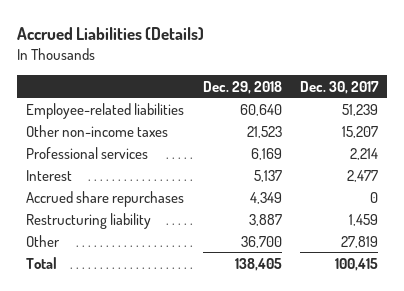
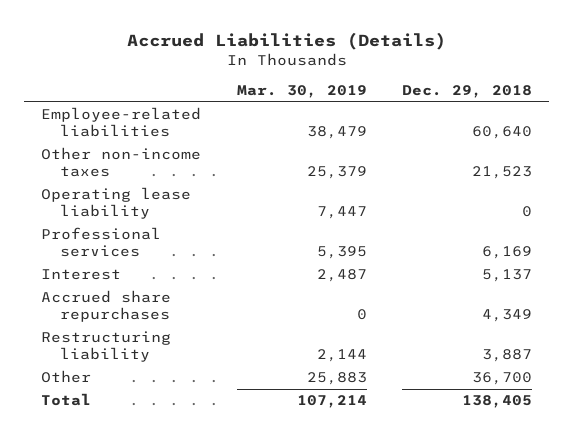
- | Dec. 29, 2018 | Dec. 30, 2017
+ | Mar. 30, 2019 | Dec. 29, 2018
+ Operating lease liability | 7,447 | 0

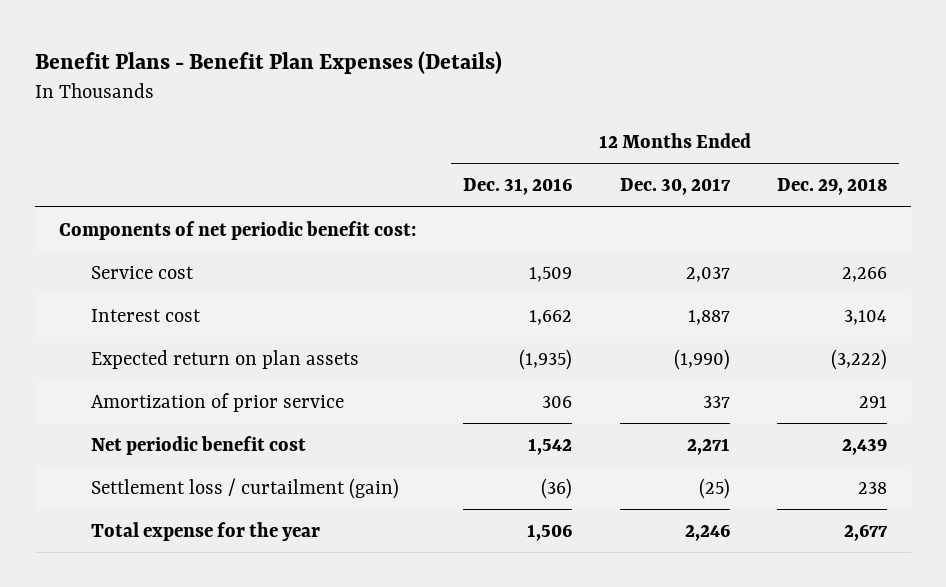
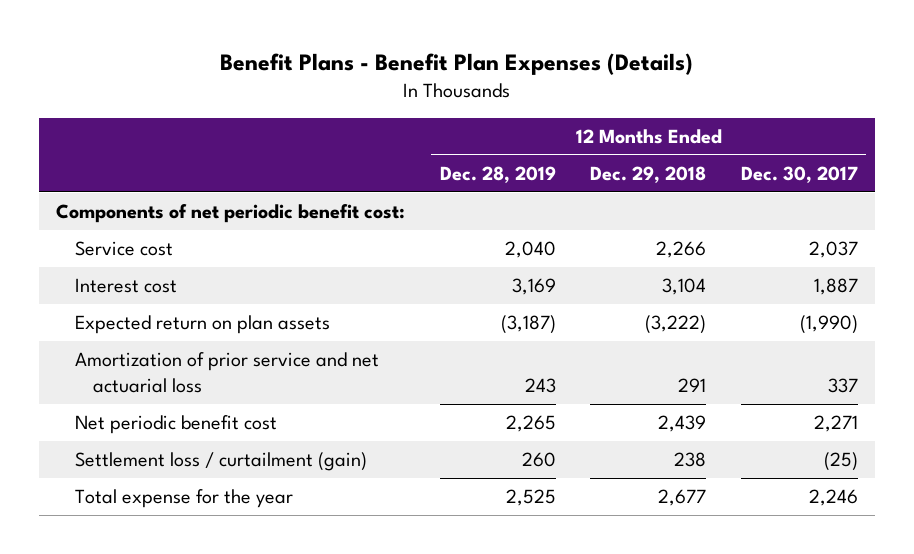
- | 12 Months Ended Dec. 31, 2016 | 12 Months Ended Dec. 30, 2017 | 12 Months Ended Dec. 29, 2018
+ | 12 Months Ended Dec. 28, 2019 | 12 Months Ended Dec. 29, 2018 | 12 Months Ended Dec. 30, 2017
- Amortization of prior service | 306 | 337 | 291
+ Amortization of prior service and net actuarial loss | 243 | 291 | 337

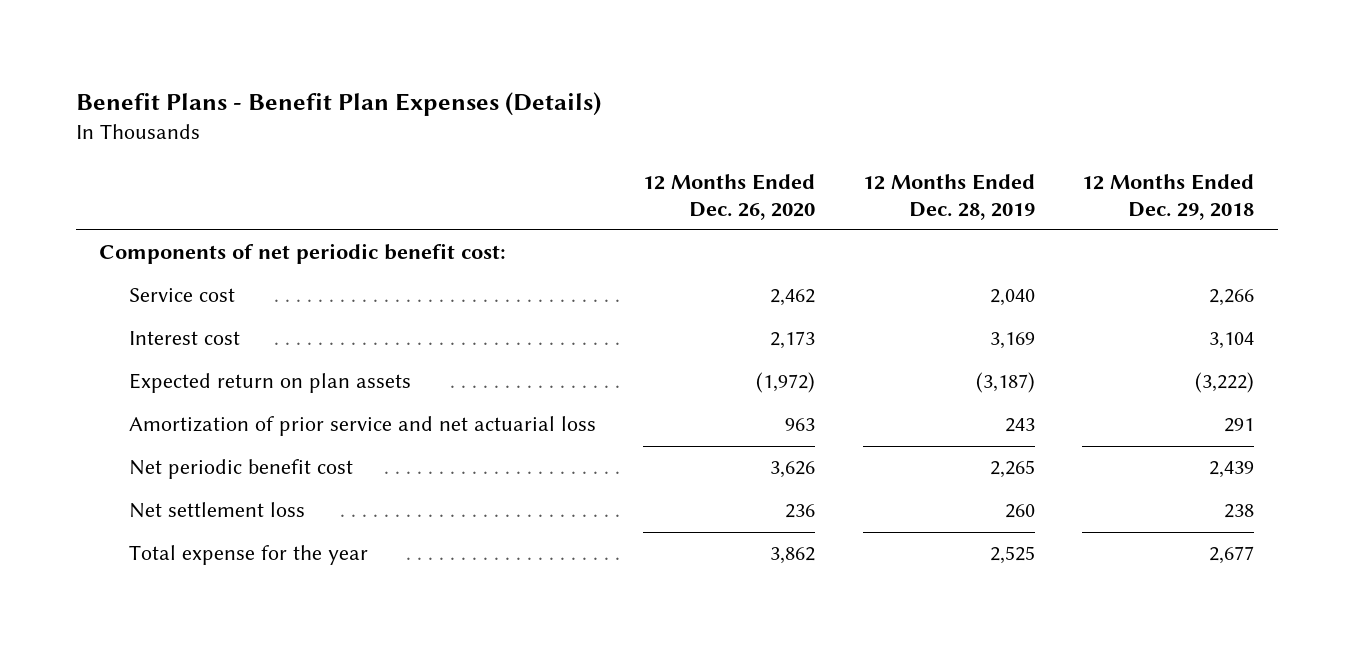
- | 12 Months Ended Dec. 28, 2019 | 12 Months Ended Dec. 29, 2018 | 12 Months Ended Dec. 30, 2017
+ | 12 Months Ended Dec. 26, 2020 | 12 Months Ended Dec. 28, 2019 | 12 Months Ended Dec. 29, 2018
- Settlement loss / curtailment (gain) | 260 | 238 | (25)
+ Net settlement loss | 236 | 260 | 238

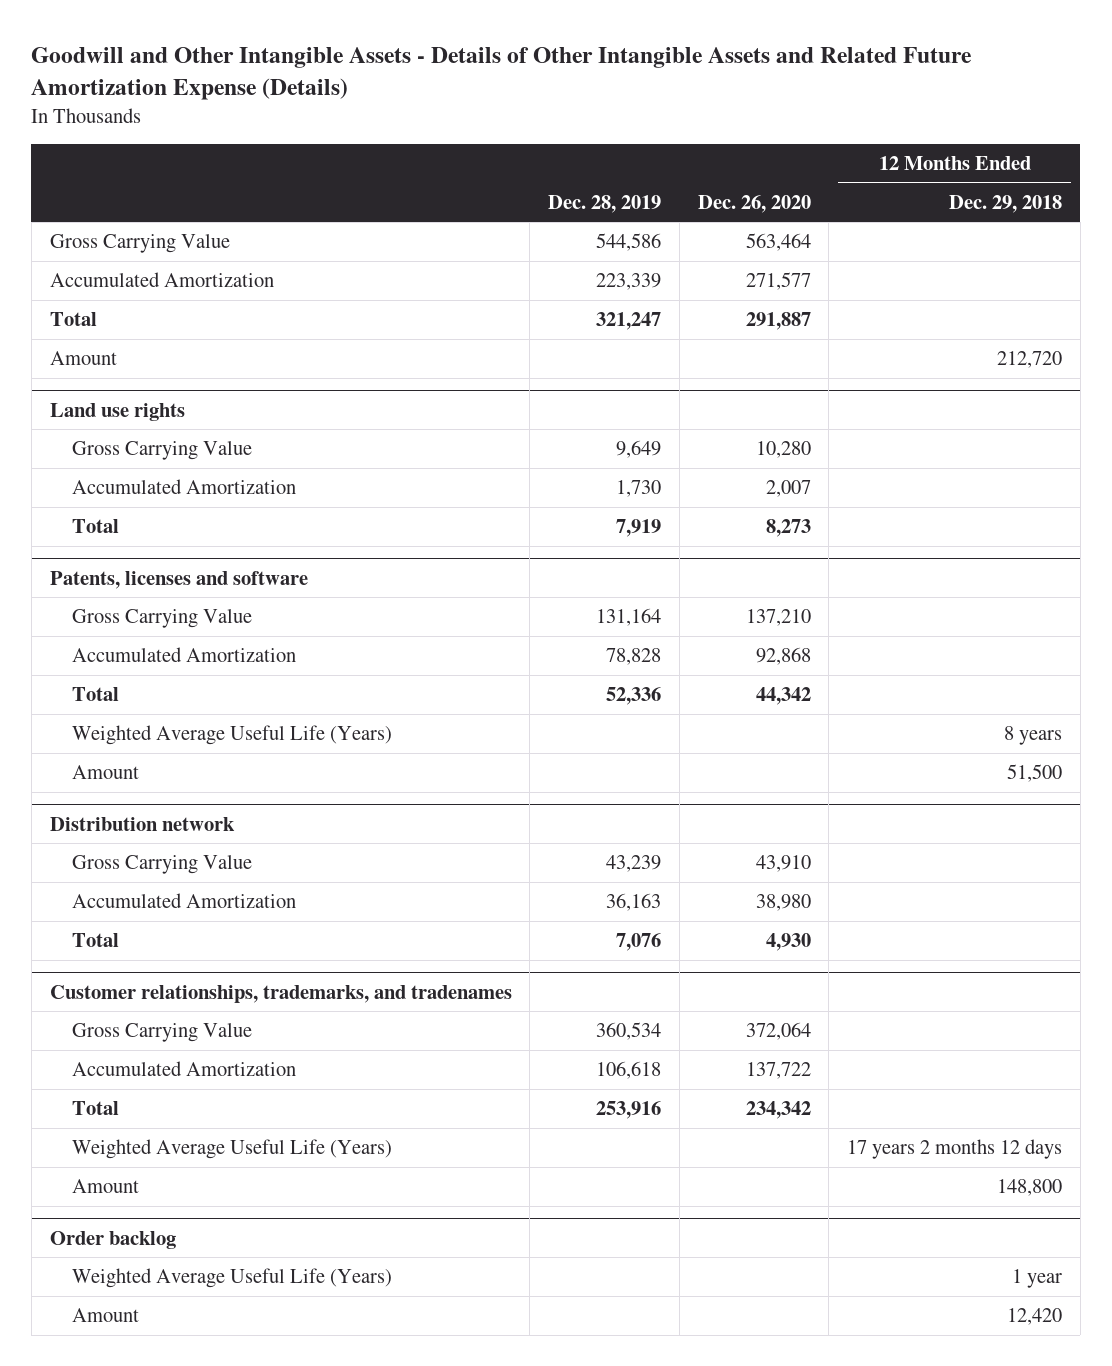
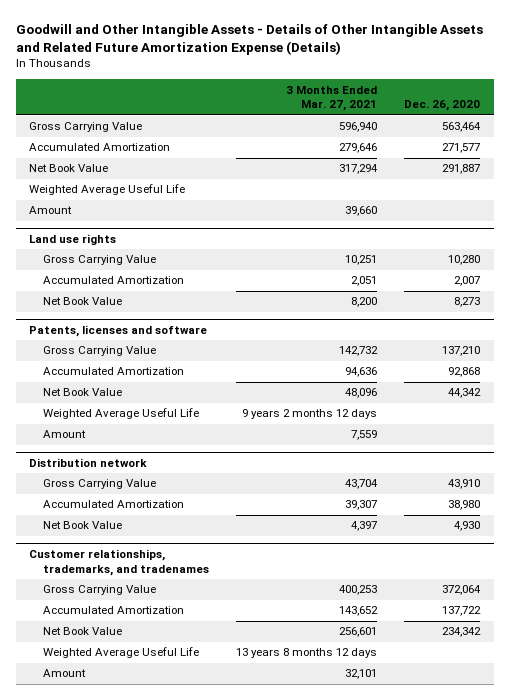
- | Dec. 28, 2019 | Dec. 26, 2020 | 12 Months Ended Dec. 29, 2018
+ | 3 Months Ended Mar. 27, 2021 | Dec. 26, 2020
- Total | 321,247 | 291,887 |
+ Net Book Value | 317,294 | 291,887
+ Weighted Average Useful Life
@ Land use rights
- Total | 7,919 | 8,273 |
+ Net Book Value | 8,200 | 8,273
@ Patents, licenses and software
- Total | 52,336 | 44,342 |
- Weighted Average Useful Life (Years) | | | 8 years
+ Net Book Value | 48,096 | 44,342
+ Weighted Average Useful Life | 9 years 2 months 12 days |
@ Distribution network
- Total | 7,076 | 4,930 |
+ Net Book Value | 4,397 | 4,930
@ Customer relationships, trademarks, and tradenames
- Total | 253,916 | 234,342 |
- Weighted Average Useful Life (Years) | | | 17 years 2 months 12 days
- Amount | | | 148,800
- Order backlog
- Weighted Average Useful Life (Years) | | | 1 year
@ Customer relationships, trademarks, and tradenames
+ Net Book Value | 256,601 | 234,342
+ Weighted Average Useful Life | 13 years 8 months 12 days |

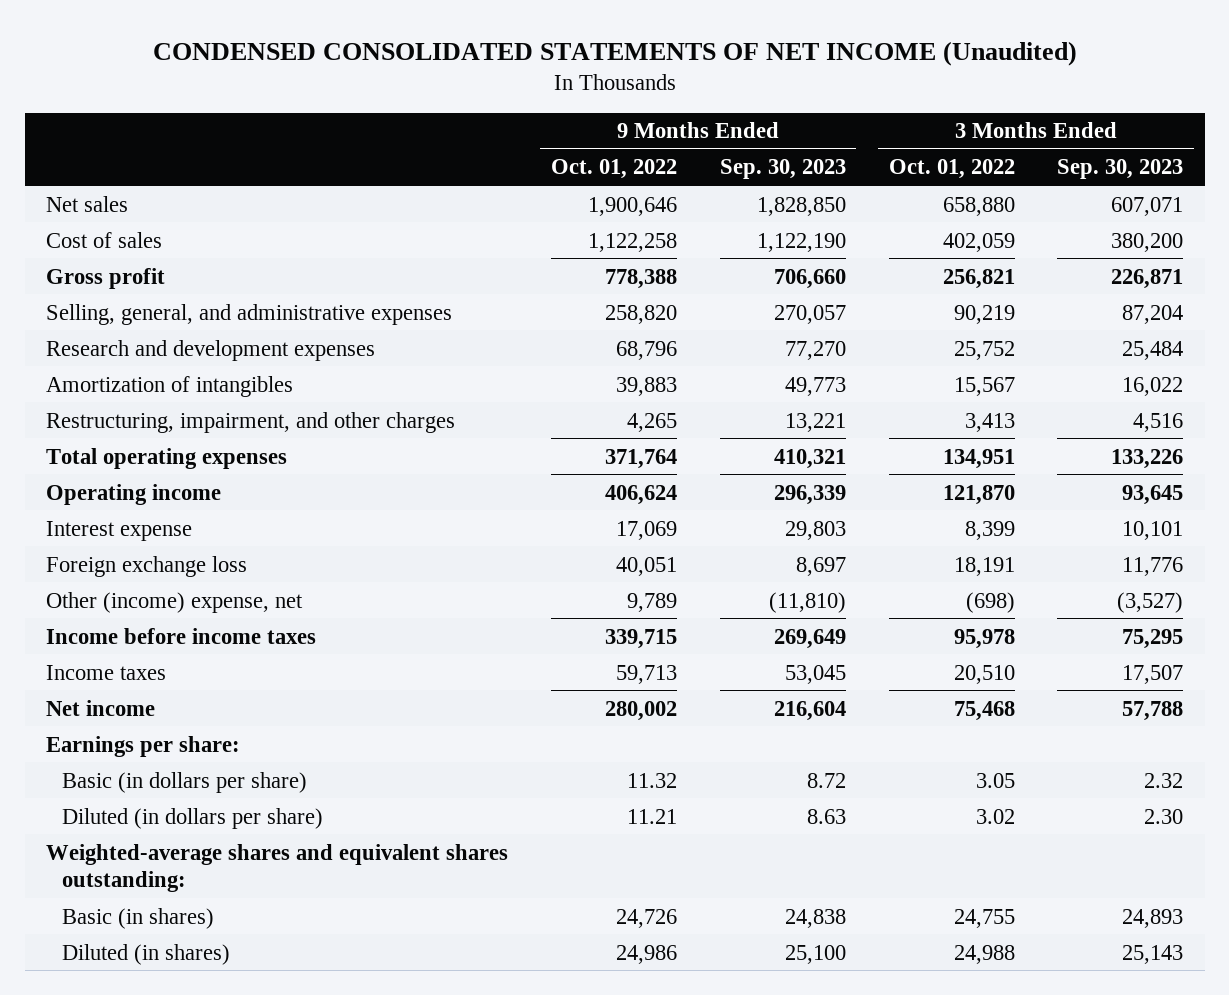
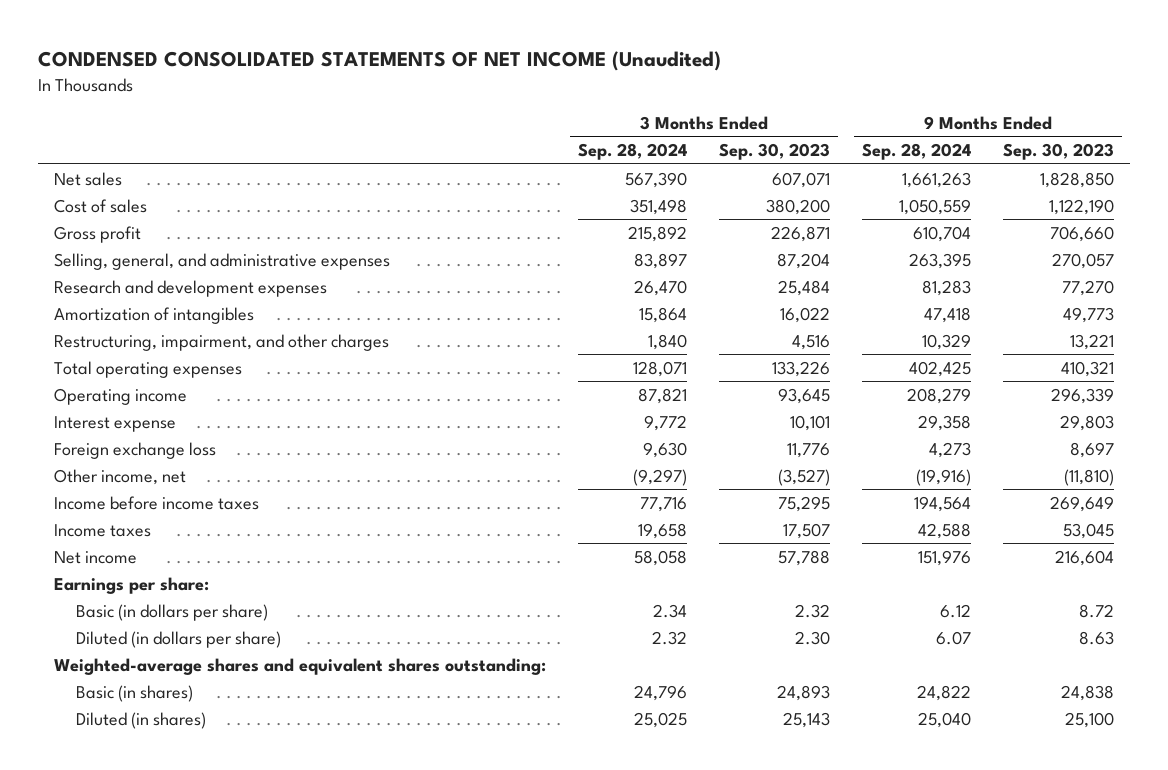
- | 9 Months Ended Oct. 01, 2022 | 9 Months Ended Sep. 30, 2023 | 3 Months Ended Oct. 01, 2022 | 3 Months Ended Sep. 30, 2023
+ | 3 Months Ended Sep. 28, 2024 | 3 Months Ended Sep. 30, 2023 | 9 Months Ended Sep. 28, 2024 | 9 Months Ended Sep. 30, 2023
- Other (income) expense, net | 9,789 | (11,810) | (698) | (3,527)
+ Other income, net | (9,297) | (3,527) | (19,916) | (11,810)

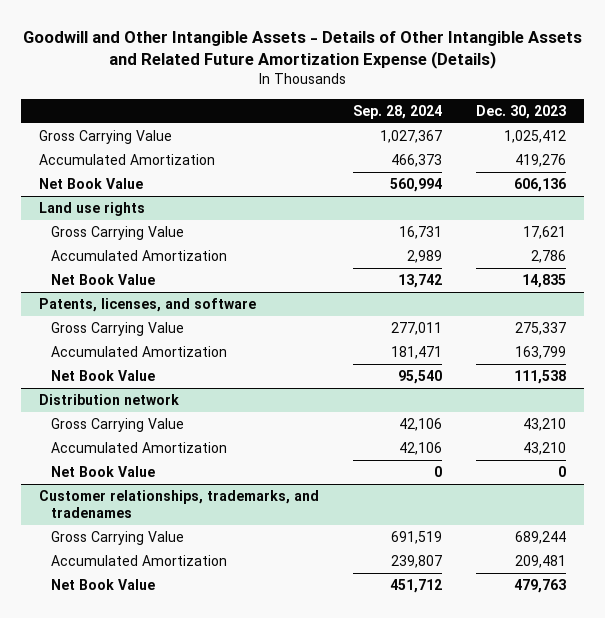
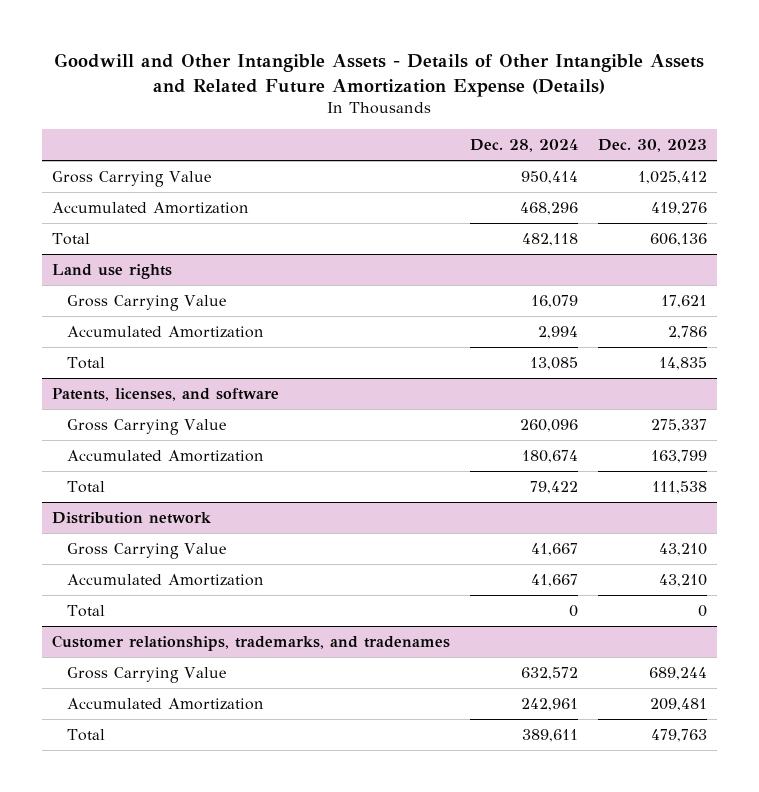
- | Sep. 28, 2024 | Dec. 30, 2023
+ | Dec. 28, 2024 | Dec. 30, 2023
- Net Book Value | 560,994 | 606,136
+ Total | 482,118 | 606,136
@ Land use rights
- Net Book Value | 13,742 | 14,835
+ Total | 13,085 | 14,835
@ Patents, licenses, and software
- Net Book Value | 95,540 | 111,538
+ Total | 79,422 | 111,538
@ Distribution network
- Net Book Value | 0 | 0
+ Total | 0 | 0
@ Customer relationships, trademarks, and tradenames
- Net Book Value | 451,712 | 479,763
+ Total | 389,611 | 479,763

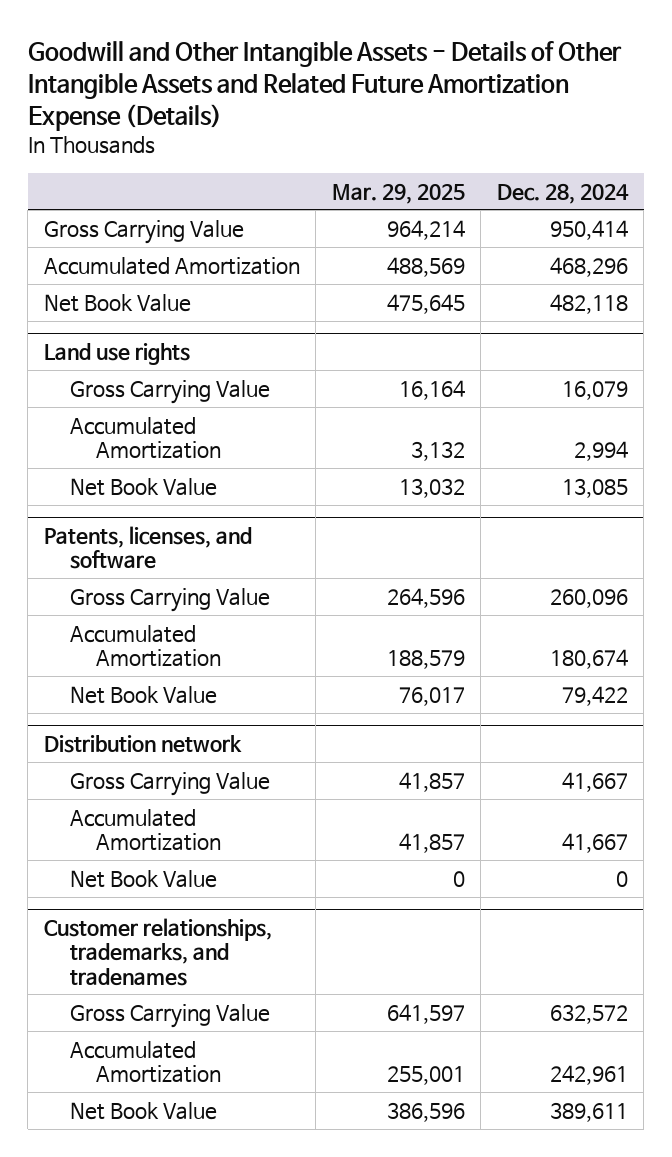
- | Dec. 28, 2024 | Dec. 30, 2023
+ | Mar. 29, 2025 | Dec. 28, 2024
- Total | 482,118 | 606,136
+ Net Book Value | 475,645 | 482,118
@ Land use rights
- Total | 13,085 | 14,835
+ Net Book Value | 13,032 | 13,085
@ Patents, licenses, and software
- Total | 79,422 | 111,538
+ Net Book Value | 76,017 | 79,422
@ Distribution network
- Total | 0 | 0
+ Net Book Value | 0 | 0
@ Customer relationships, trademarks, and tradenames
- Total | 389,611 | 479,763
+ Net Book Value | 386,596 | 389,611

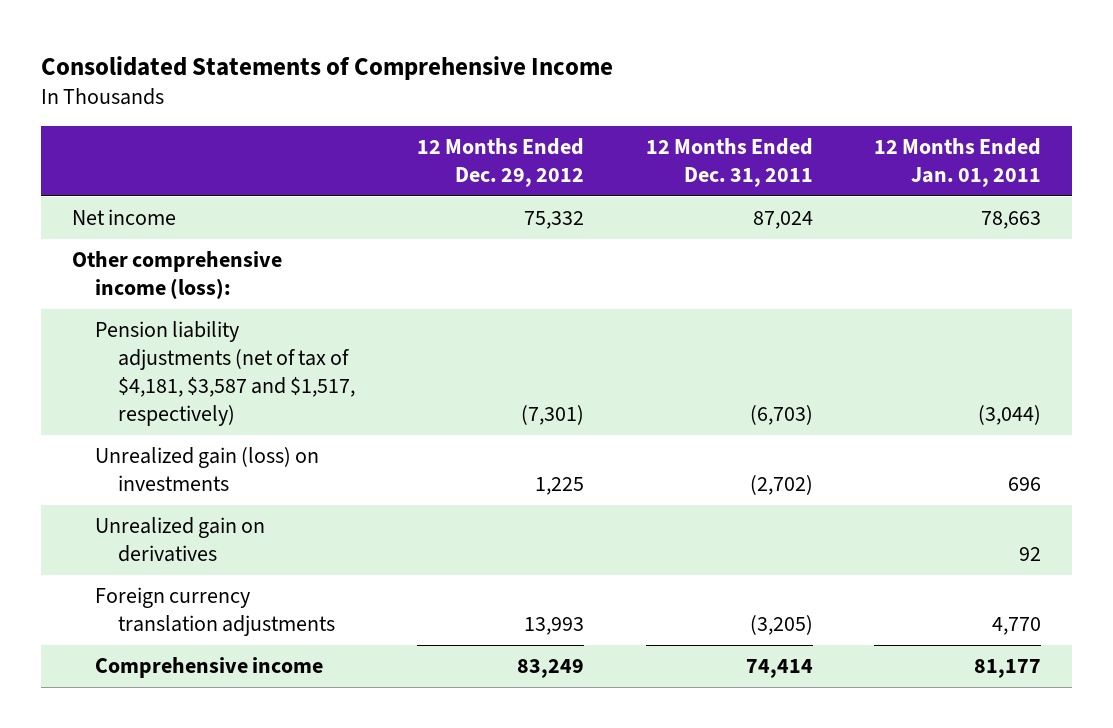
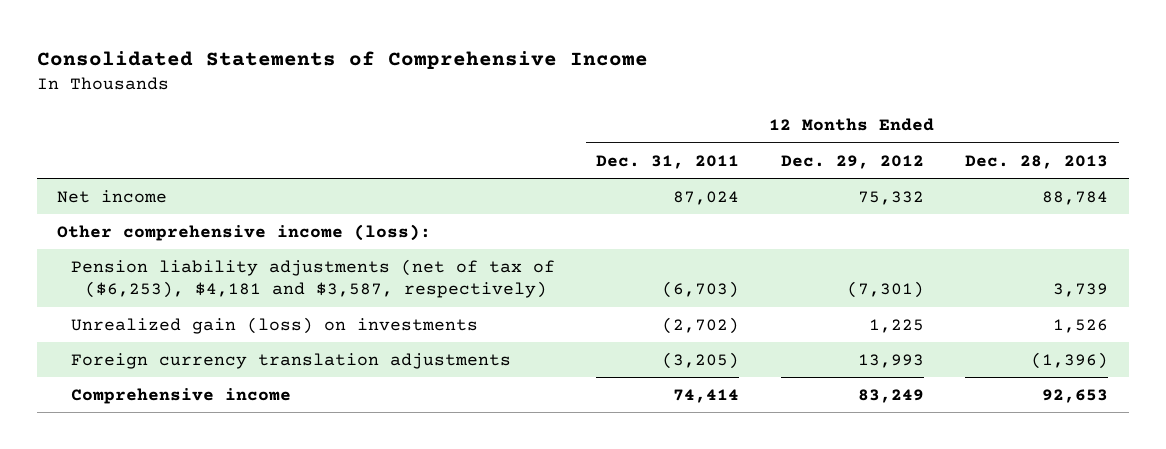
- | 12 Months Ended Dec. 29, 2012 | 12 Months Ended Dec. 31, 2011 | 12 Months Ended Jan. 01, 2011
+ | 12 Months Ended Dec. 31, 2011 | 12 Months Ended Dec. 29, 2012 | 12 Months Ended Dec. 28, 2013
- Pension liability adjustments (net of tax of $4,181, $3,587 and $1,517, respectively) | (7,301) | (6,703) | (3,044)
+ Pension liability adjustments (net of tax of ($6,253), $4,181 and $3,587, respectively) | (6,703) | (7,301) | 3,739
- Unrealized gain on derivatives | | | 92

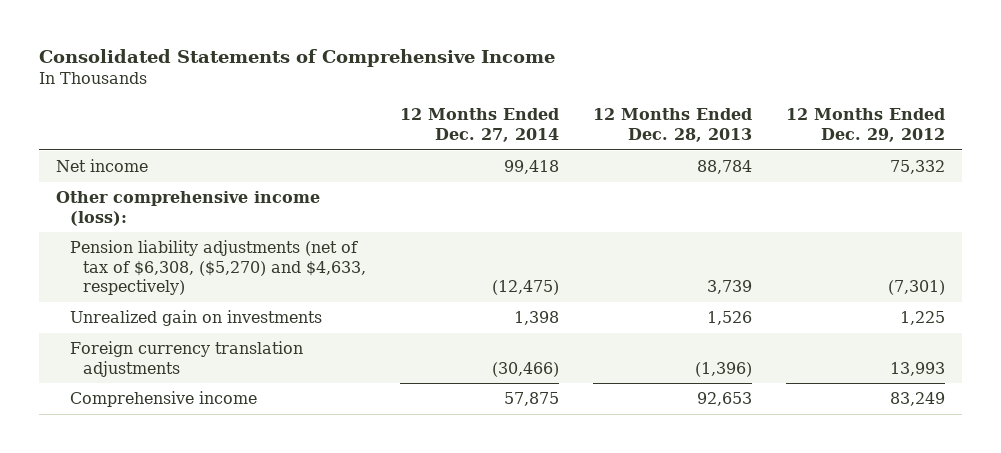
- | 12 Months Ended Dec. 31, 2011 | 12 Months Ended Dec. 29, 2012 | 12 Months Ended Dec. 28, 2013
+ | 12 Months Ended Dec. 27, 2014 | 12 Months Ended Dec. 28, 2013 | 12 Months Ended Dec. 29, 2012
- Pension liability adjustments (net of tax of ($6,253), $4,181 and $3,587, respectively) | (6,703) | (7,301) | 3,739
- Unrealized gain (loss) on investments | (2,702) | 1,225 | 1,526
+ Pension liability adjustments (net of tax of $6,308, ($5,270) and $4,633, respectively) | (12,475) | 3,739 | (7,301)
+ Unrealized gain on investments | 1,398 | 1,526 | 1,225

